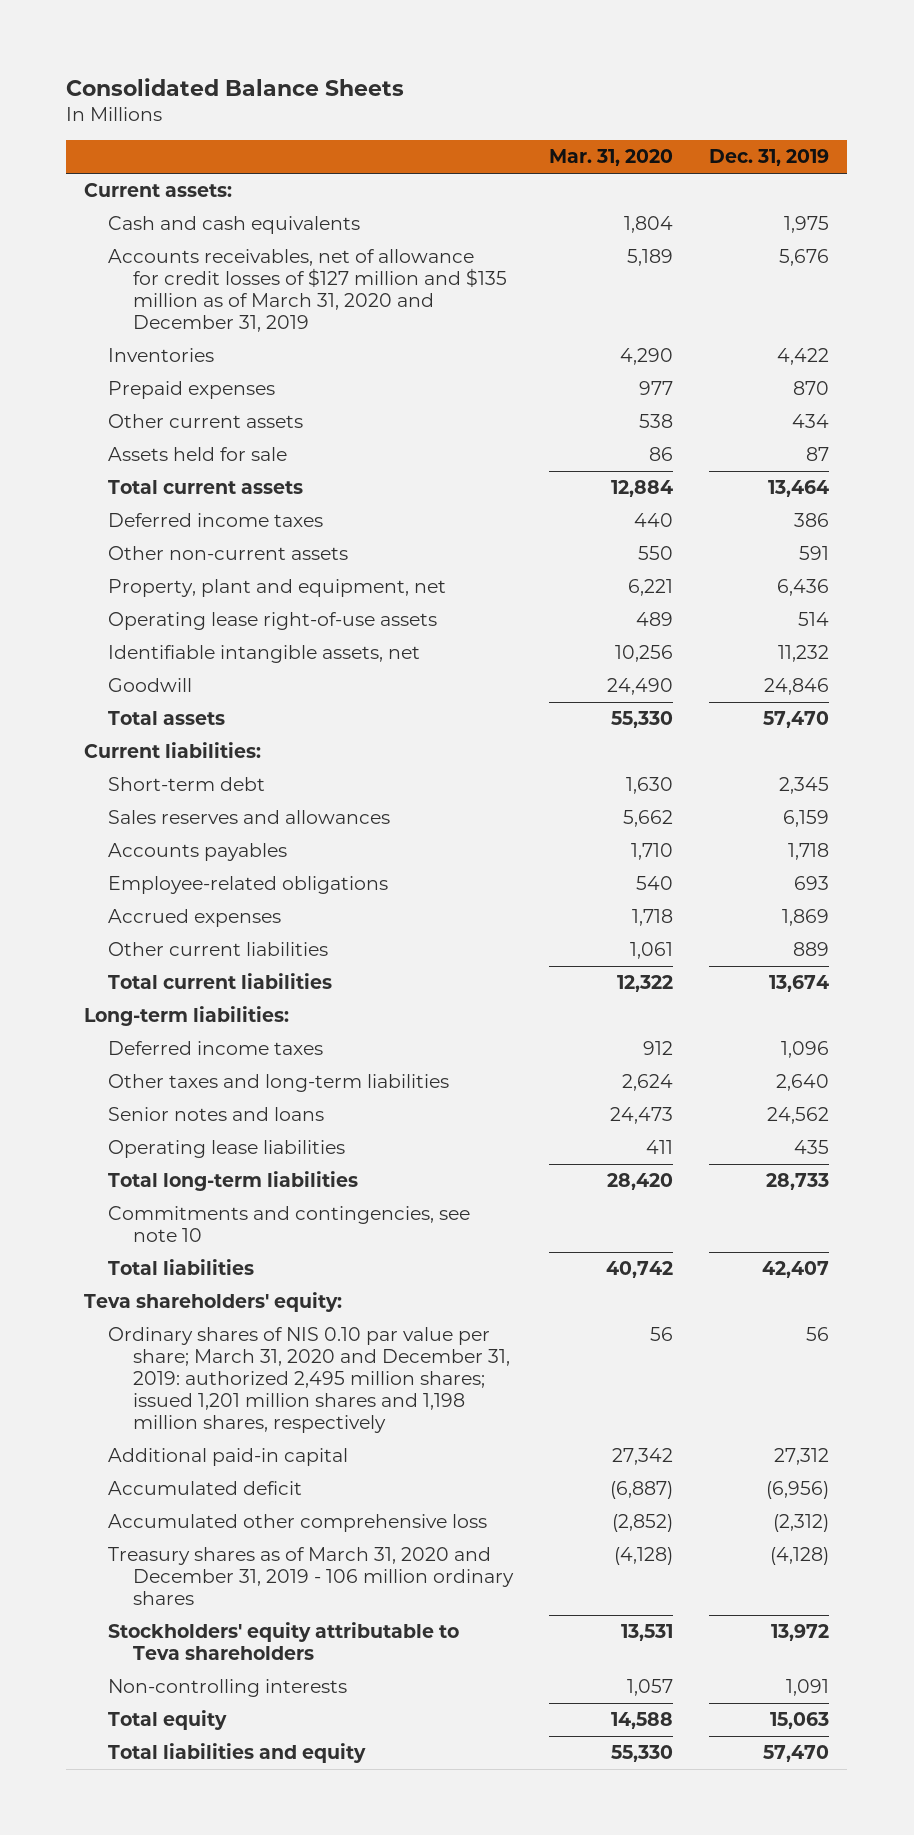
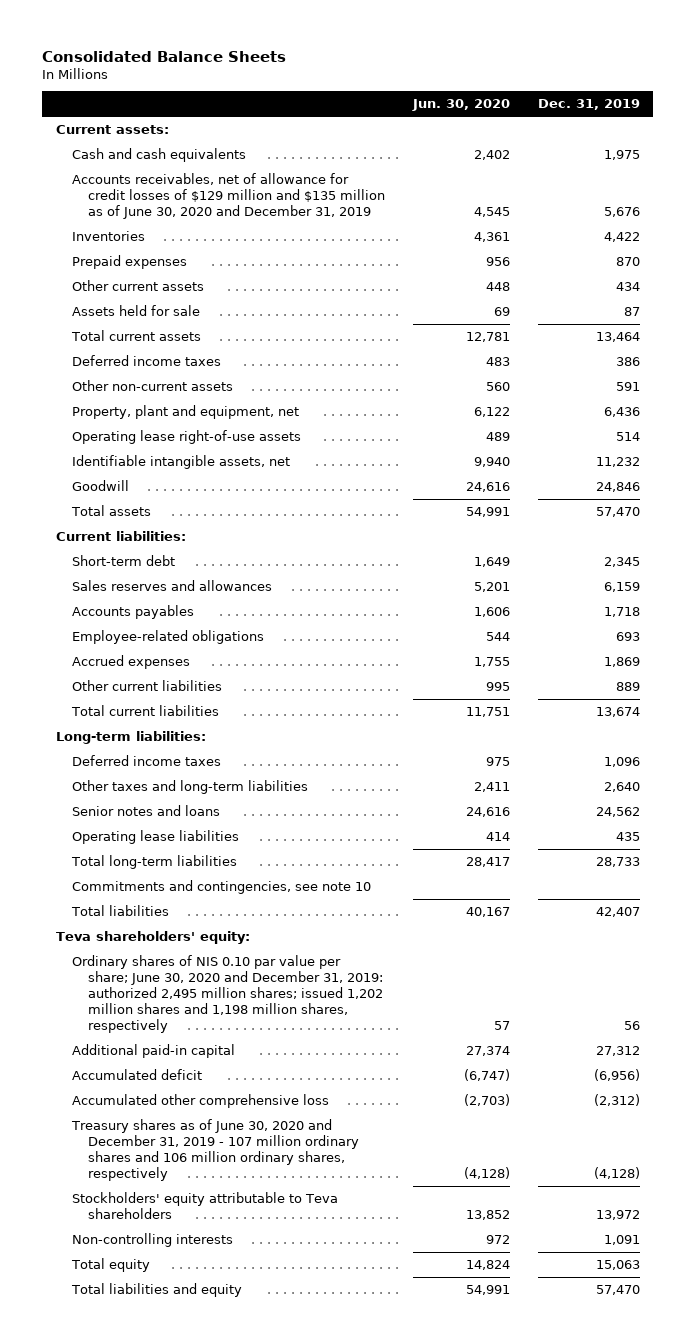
- | Mar. 31, 2020 | Dec. 31, 2019
+ | Jun. 30, 2020 | Dec. 31, 2019
- Accounts receivables, net of allowance for credit losses of $127 million and $135 million as of March 31, 2020 and December 31, 2019 | 5,189 | 5,676
+ Accounts receivables, net of allowance for credit losses of $129 million and $135 million as of June 30, 2020 and December 31, 2019 | 4,545 | 5,676
- Ordinary shares of NIS 0.10 par value per share; March 31, 2020 and December 31, 2019: authorized 2,495 million shares; issued 1,201 million shares and 1,198 million shares, respectively | 56 | 56
+ Ordinary shares of NIS 0.10 par value per share; June 30, 2020 and December 31, 2019: authorized 2,495 million shares; issued 1,202 million shares and 1,198 million shares, respectively | 57 | 56
- Treasury shares as of March 31, 2020 and December 31, 2019 - 106 million ordinary shares | (4,128) | (4,128)
+ Treasury shares as of June 30, 2020 and December 31, 2019 - 107 million ordinary shares and 106 million ordinary shares, respectively | (4,128) | (4,128)

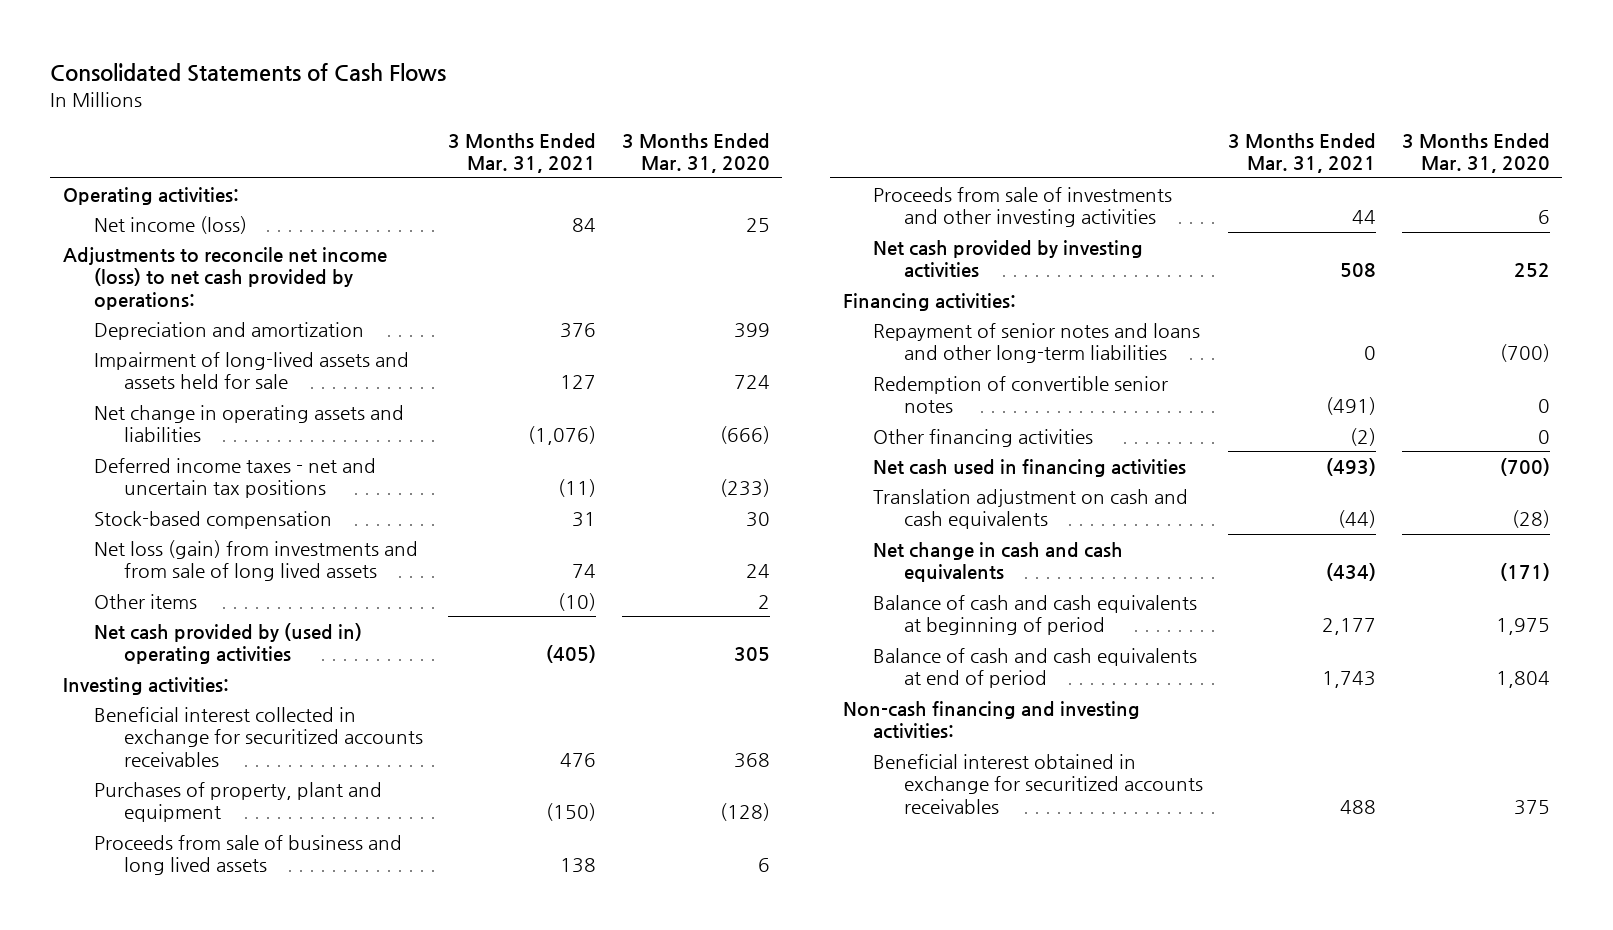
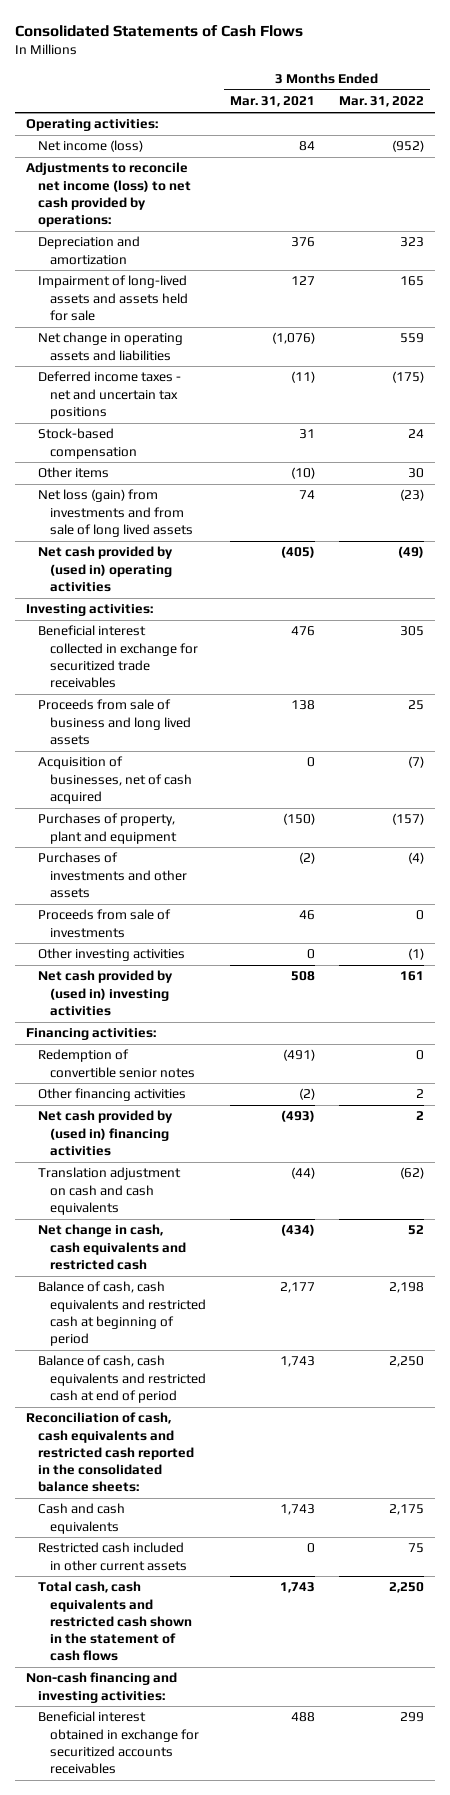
- | 3 Months Ended Mar. 31, 2021 | 3 Months Ended Mar. 31, 2020
+ | 3 Months Ended Mar. 31, 2021 | 3 Months Ended Mar. 31, 2022
moved down: Net loss (gain) from investments and from sale of long lived assets | 74 | (23)
- Beneficial interest collected in exchange for securitized accounts receivables | 476 | 368
+ Beneficial interest collected in exchange for securitized trade receivables | 476 | 305
- Proceeds from sale of investments and other investing activities | 44 | 6
- Net cash provided by investing activities | 508 | 252
+ Acquisition of businesses, net of cash acquired | 0 | (7)
moved down: Purchases of property, plant and equipment | (150) | (157)
+ Purchases of investments and other assets | (2) | (4)
+ Proceeds from sale of investments | 46 | 0
+ Other investing activities | 0 | (1)
+ Net cash provided by (used in) investing activities | 508 | 161
- Repayment of senior notes and loans and other long-term liabilities | 0 | (700)
- Net cash used in financing activities | (493) | (700)
+ Net cash provided by (used in) financing activities | (493) | 2
- Net change in cash and cash equivalents | (434) | (171)
- Balance of cash and cash equivalents at beginning of period | 2,177 | 1,975
- Balance of cash and cash equivalents at end of period | 1,743 | 1,804
+ Net change in cash, cash equivalents and restricted cash | (434) | 52
+ Balance of cash, cash equivalents and restricted cash at beginning of period | 2,177 | 2,198
+ Balance of cash, cash equivalents and restricted cash at end of period | 1,743 | 2,250
+ Reconciliation of cash, cash equivalents and restricted cash reported in the consolidated balance sheets:
+ Cash and cash equivalents | 1,743 | 2,175
+ Restricted cash included in other current assets | 0 | 75
+ Total cash, cash equivalents and restricted cash shown in the statement of cash flows | 1,743 | 2,250

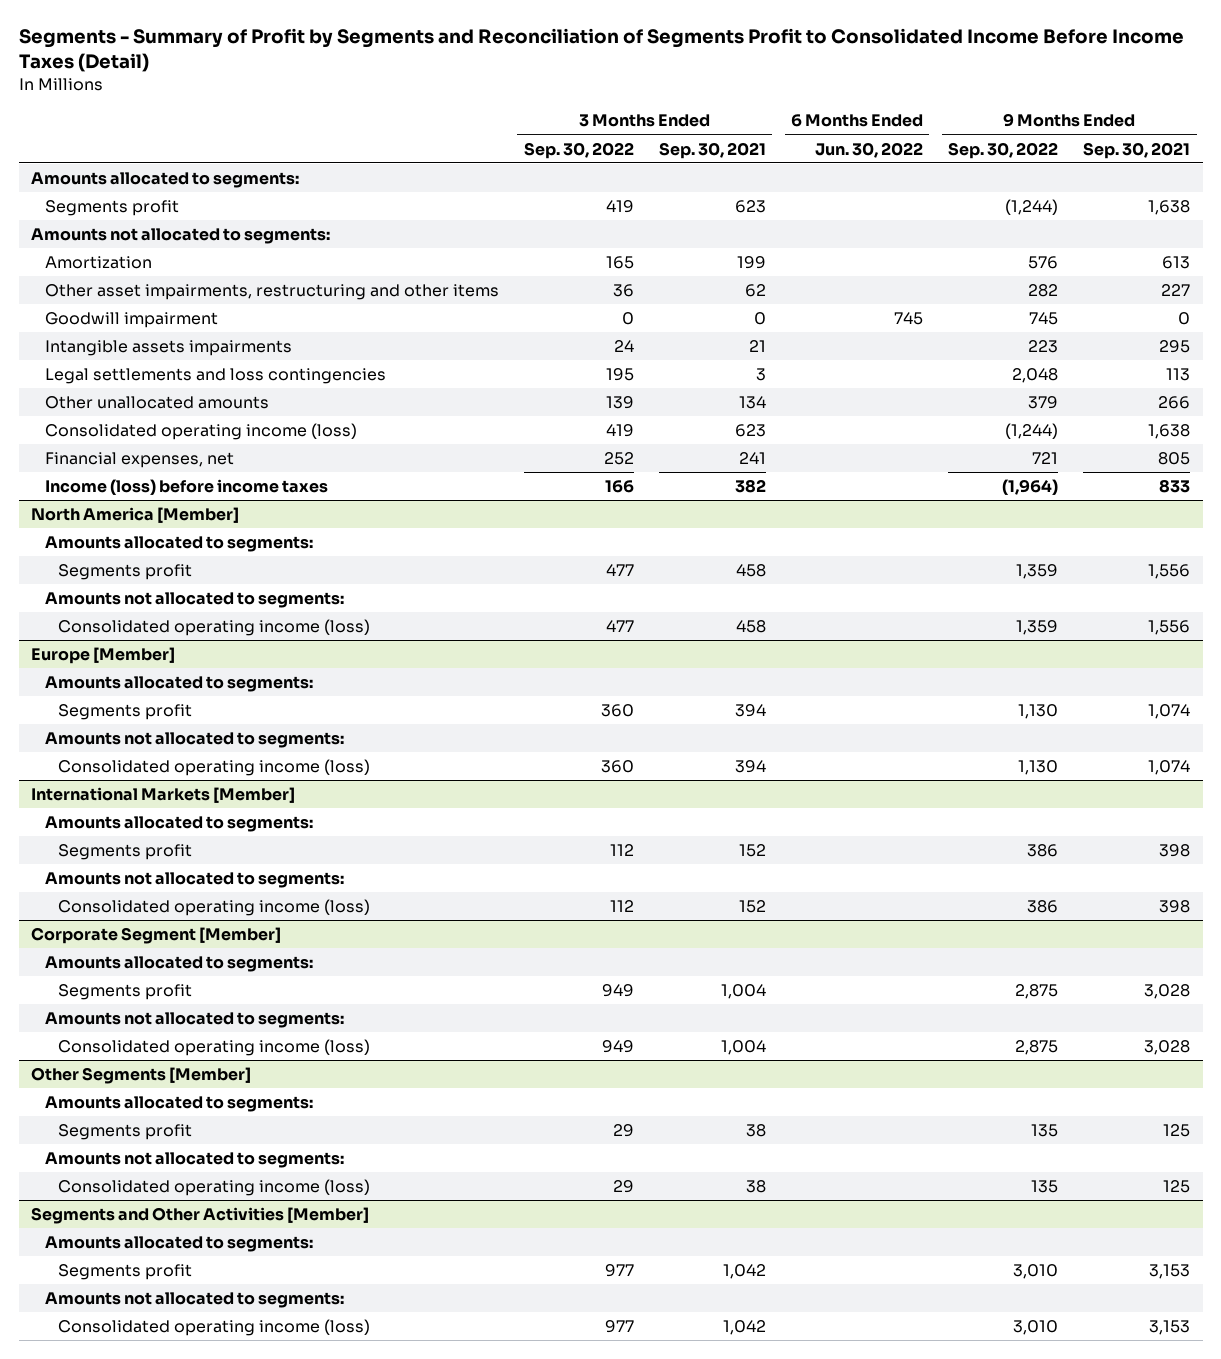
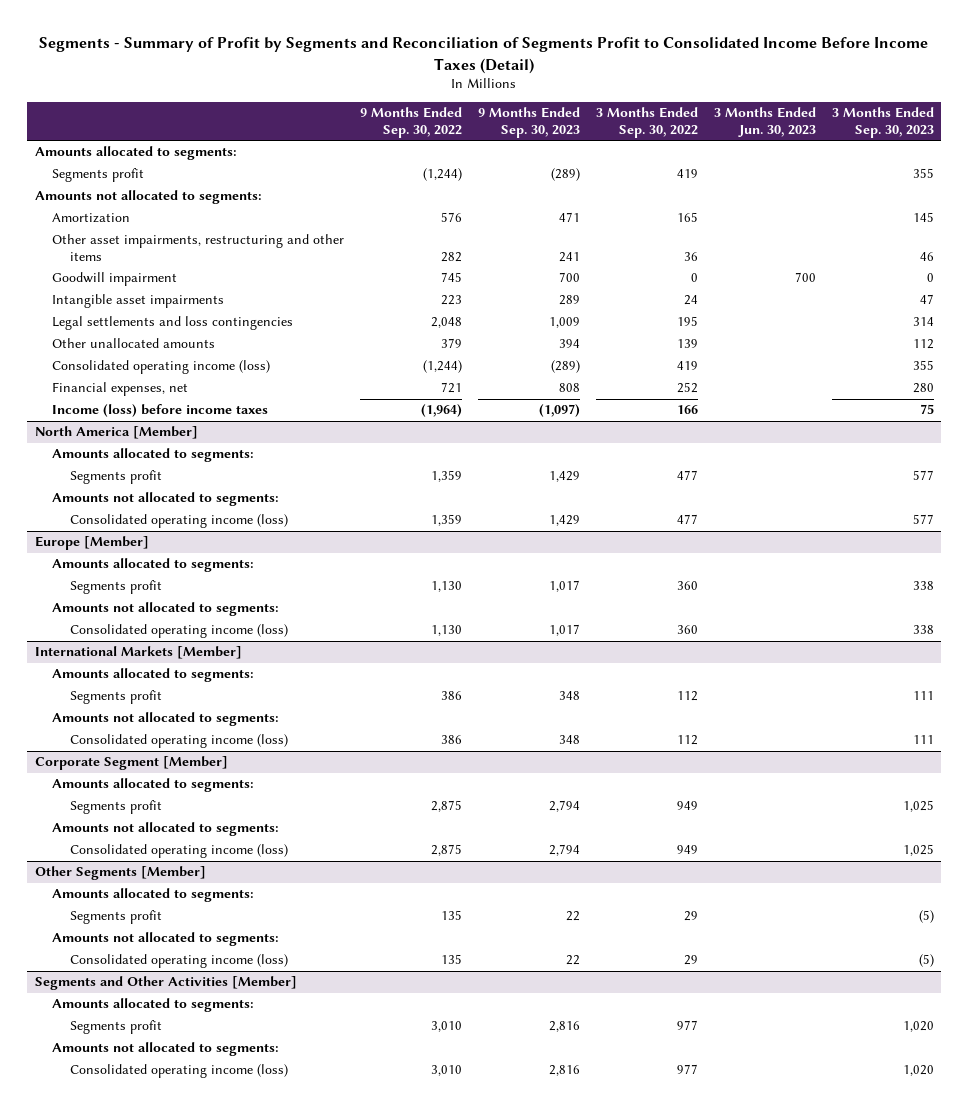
- | 3 Months Ended Sep. 30, 2022 | 3 Months Ended Sep. 30, 2021 | 6 Months Ended Jun. 30, 2022 | 9 Months Ended Sep. 30, 2022 | 9 Months Ended Sep. 30, 2021
+ | 9 Months Ended Sep. 30, 2022 | 9 Months Ended Sep. 30, 2023 | 3 Months Ended Sep. 30, 2022 | 3 Months Ended Jun. 30, 2023 | 3 Months Ended Sep. 30, 2023
- Intangible assets impairments | 24 | 21 | | 223 | 295
+ Intangible asset impairments | 223 | 289 | 24 | | 47

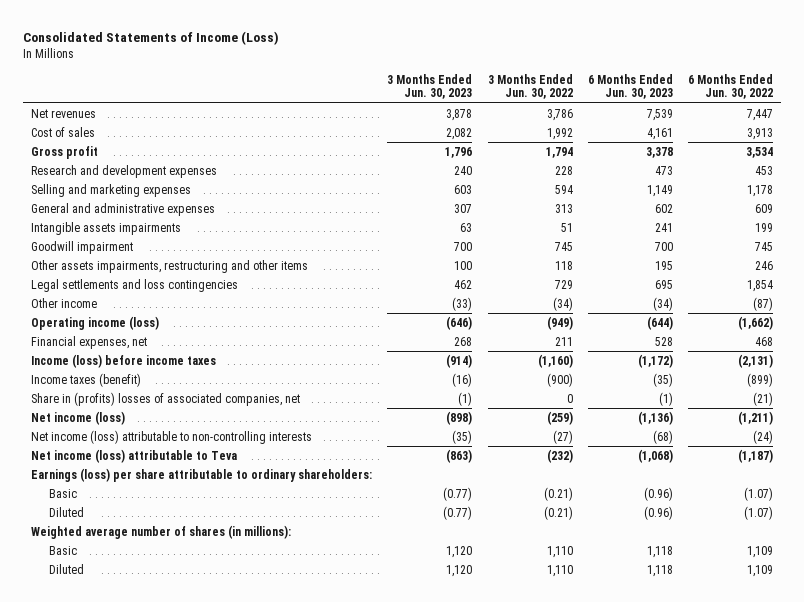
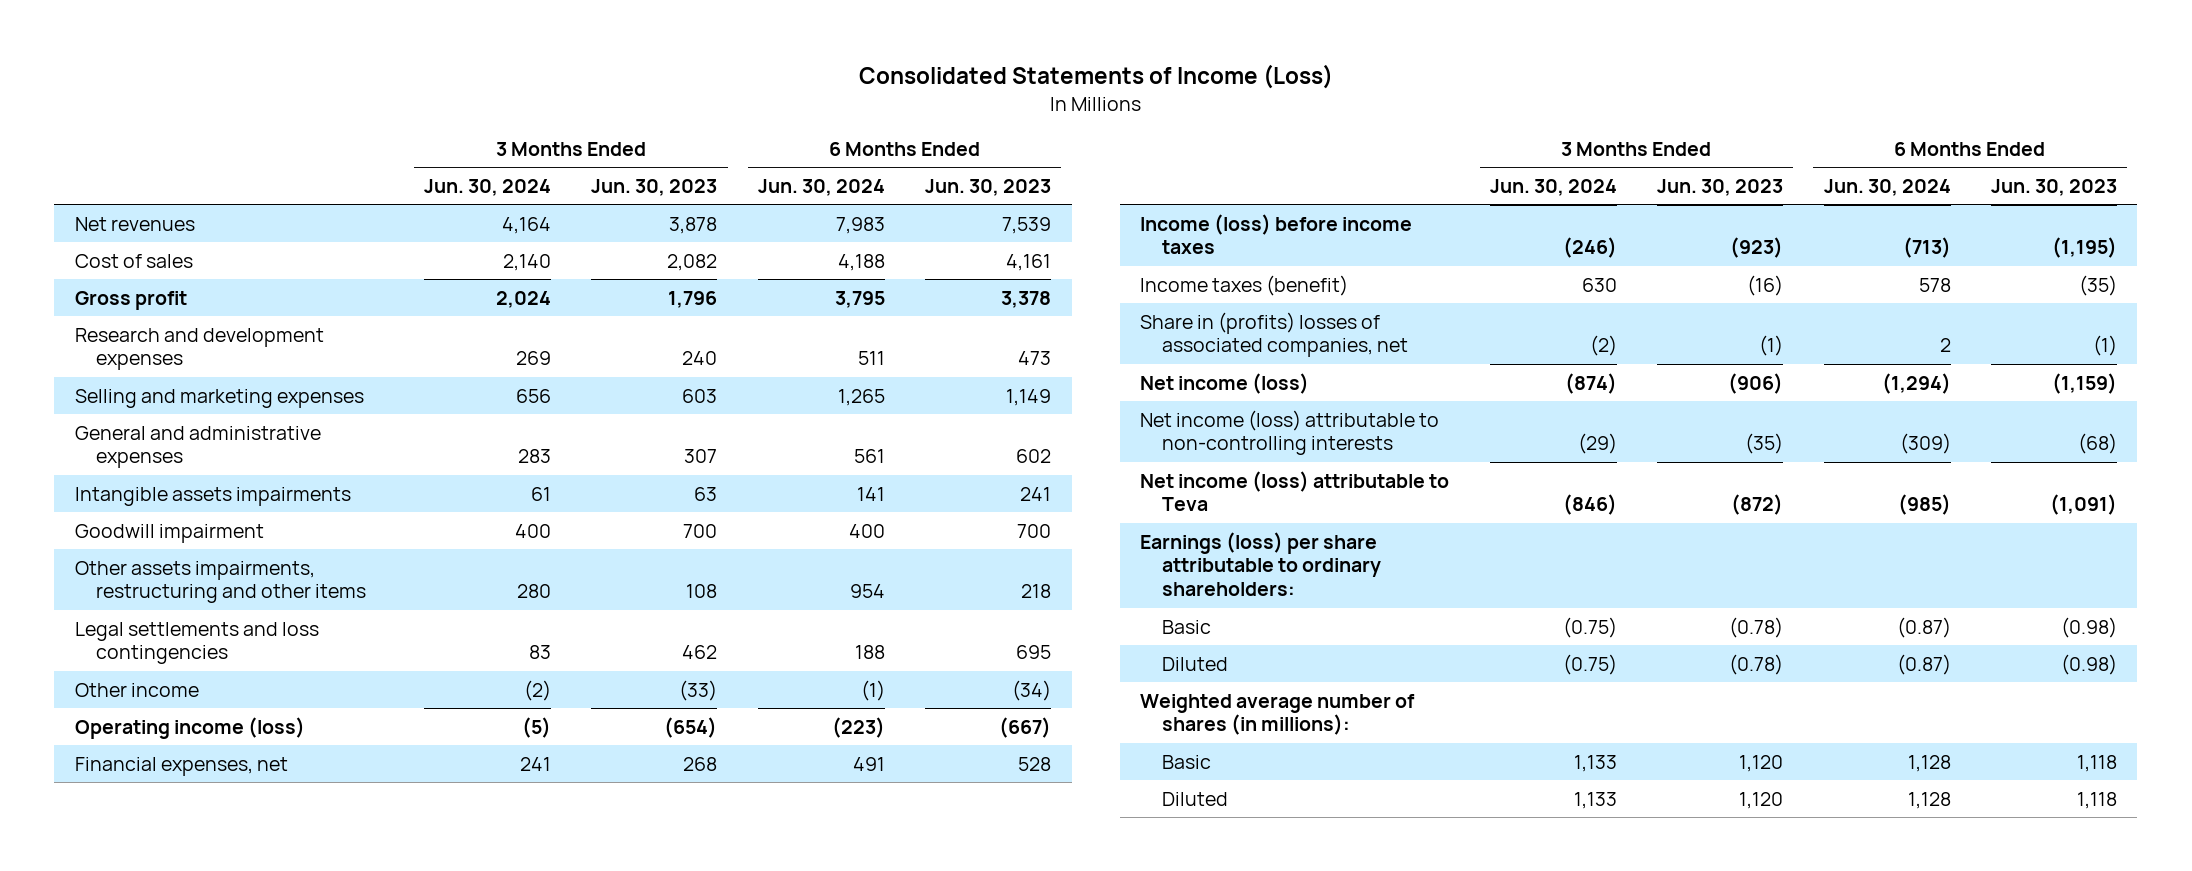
- | 3 Months Ended Jun. 30, 2023 | 3 Months Ended Jun. 30, 2022 | 6 Months Ended Jun. 30, 2023 | 6 Months Ended Jun. 30, 2022
+ | 3 Months Ended Jun. 30, 2024 | 3 Months Ended Jun. 30, 2023 | 6 Months Ended Jun. 30, 2024 | 6 Months Ended Jun. 30, 2023
- Other assets impairments, restructuring and other items | 100 | 118 | 195 | 246
+ Other assets impairments, restructuring and other items | 280 | 108 | 954 | 218
- Operating income (loss) | (646) | (949) | (644) | (1,662)
+ Operating income (loss) | (5) | (654) | (223) | (667)
- Income (loss) before income taxes | (914) | (1,160) | (1,172) | (2,131)
+ Income (loss) before income taxes | (246) | (923) | (713) | (1,195)
- Net income (loss) | (898) | (259) | (1,136) | (1,211)
+ Net income (loss) | (874) | (906) | (1,294) | (1,159)
- Net income (loss) attributable to Teva | (863) | (232) | (1,068) | (1,187)
+ Net income (loss) attributable to Teva | (846) | (872) | (985) | (1,091)
- Basic | (0.77) | (0.21) | (0.96) | (1.07)
- Diluted | (0.77) | (0.21) | (0.96) | (1.07)
+ Basic | (0.75) | (0.78) | (0.87) | (0.98)
+ Diluted | (0.75) | (0.78) | (0.87) | (0.98)

